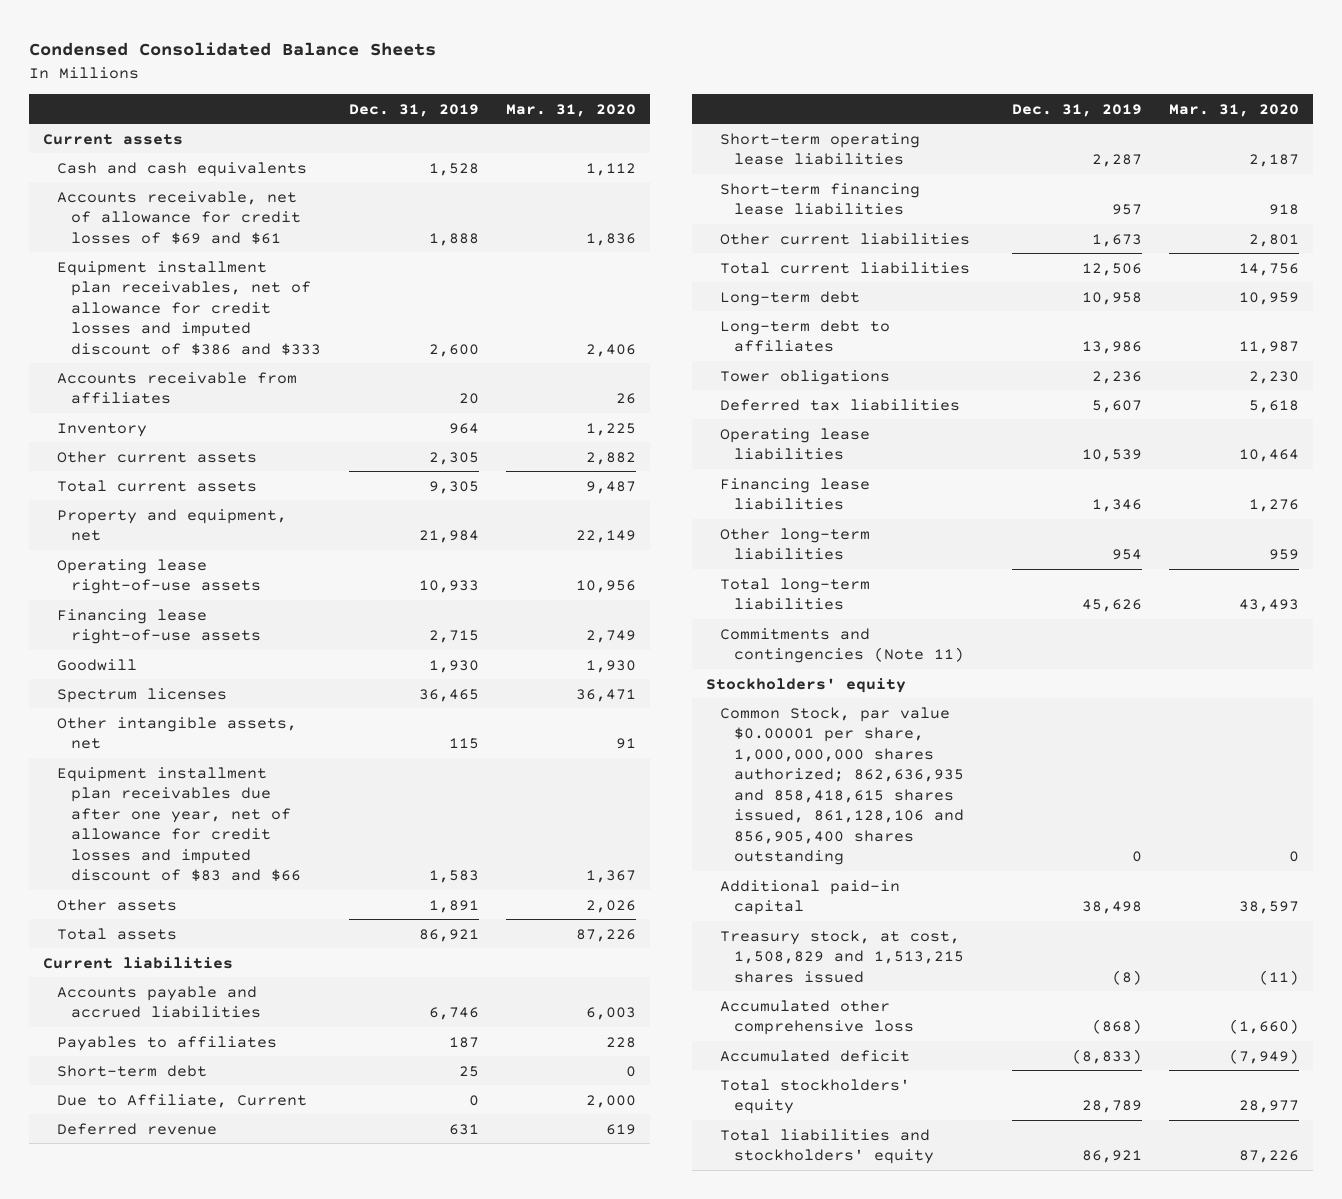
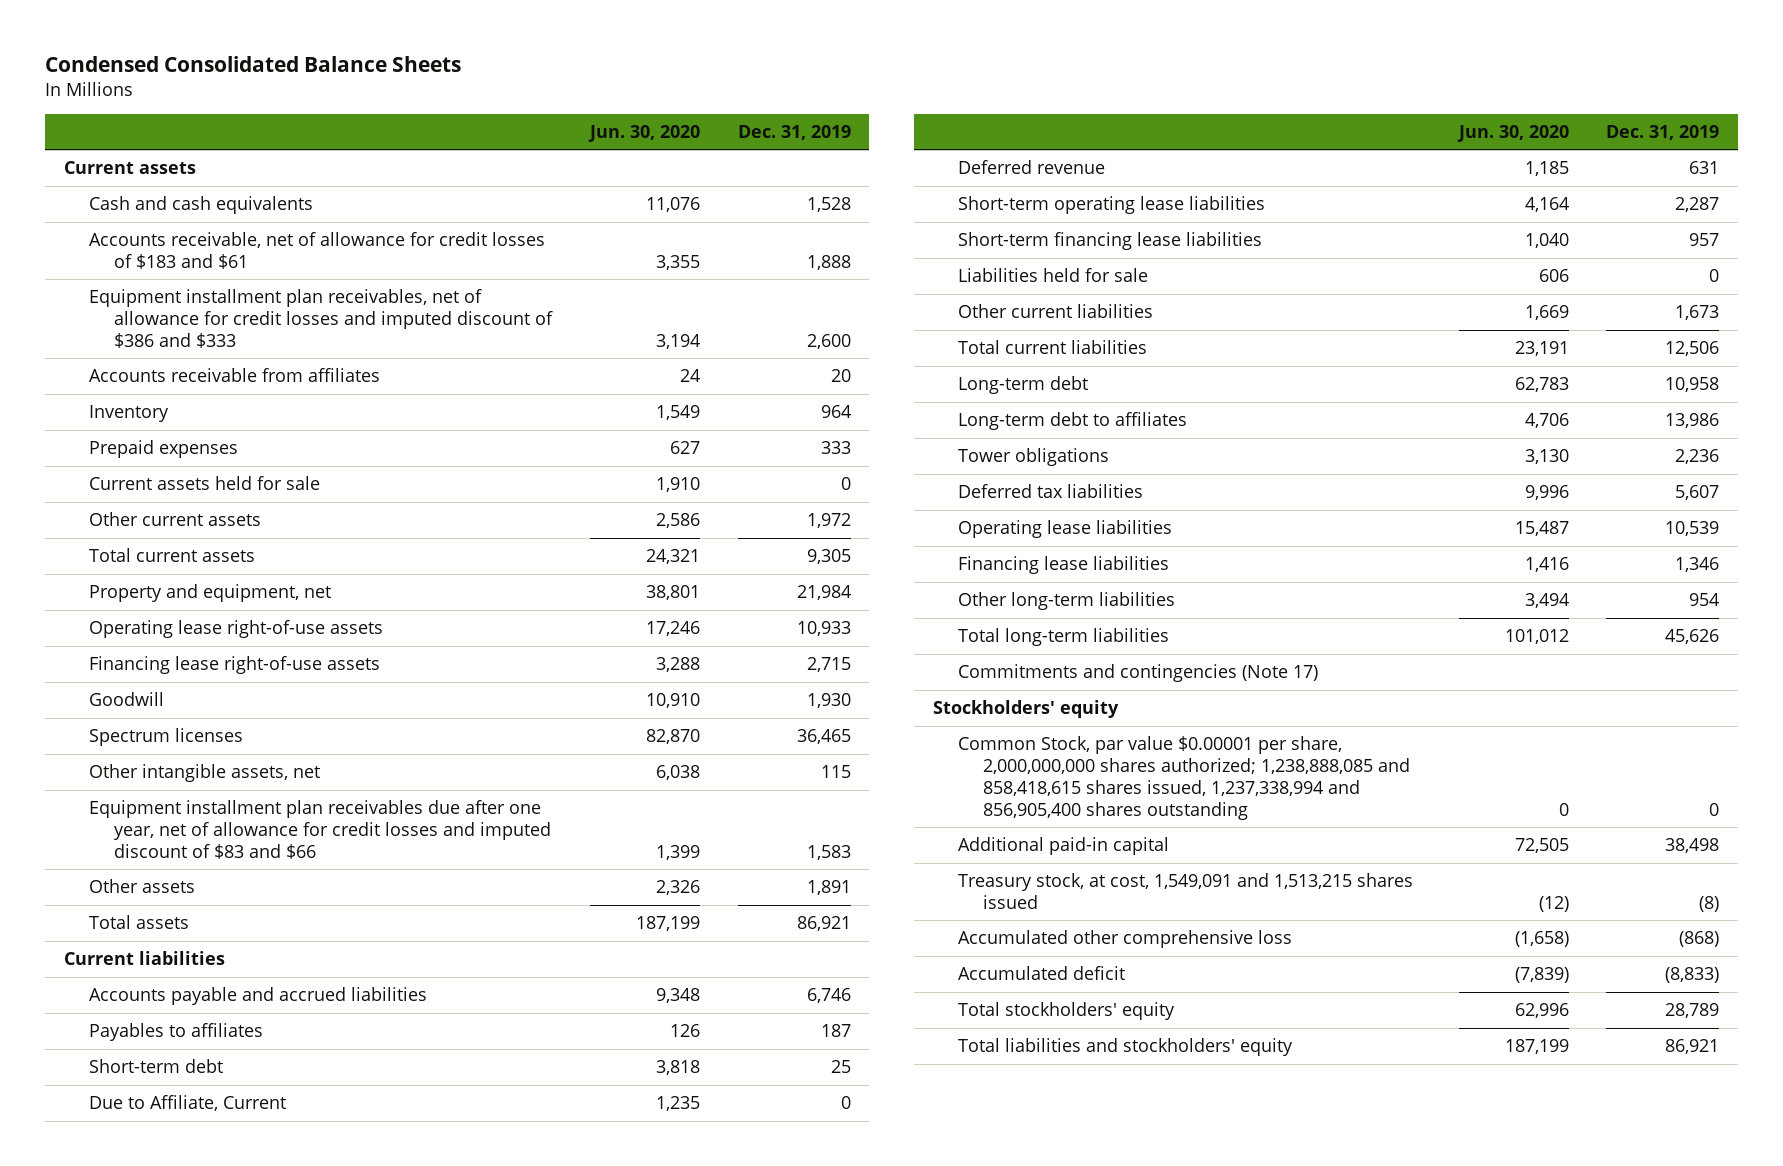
- | Dec. 31, 2019 | Mar. 31, 2020
+ | Jun. 30, 2020 | Dec. 31, 2019
- Accounts receivable, net of allowance for credit losses of $69 and $61 | 1,888 | 1,836
+ Accounts receivable, net of allowance for credit losses of $183 and $61 | 3,355 | 1,888
- Other current assets | 2,305 | 2,882
+ Prepaid expenses | 627 | 333
+ Current assets held for sale | 1,910 | 0
+ Other current assets | 2,586 | 1,972
+ Liabilities held for sale | 606 | 0
- Commitments and contingencies (Note 11)
+ Commitments and contingencies (Note 17)
- Common Stock, par value $0.00001 per share, 1,000,000,000 shares authorized; 862,636,935 and 858,418,615 shares issued, 861,128,106 and 856,905,400 shares outstanding | 0 | 0
+ Common Stock, par value $0.00001 per share, 2,000,000,000 shares authorized; 1,238,888,085 and 858,418,615 shares issued, 1,237,338,994 and 856,905,400 shares outstanding | 0 | 0
- Treasury stock, at cost, 1,508,829 and 1,513,215 shares issued | (8) | (11)
+ Treasury stock, at cost, 1,549,091 and 1,513,215 shares issued | (12) | (8)

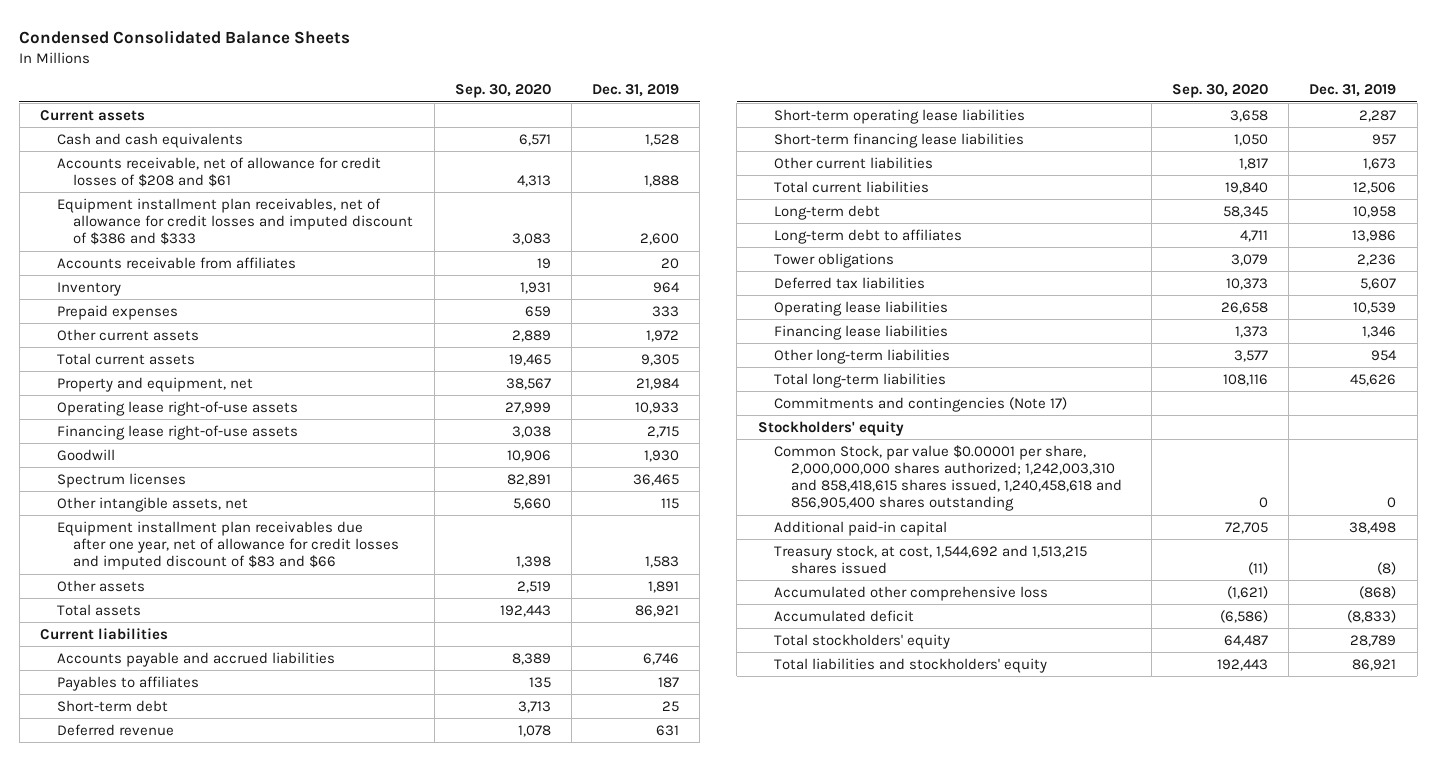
- | Jun. 30, 2020 | Dec. 31, 2019
+ | Sep. 30, 2020 | Dec. 31, 2019
- Accounts receivable, net of allowance for credit losses of $183 and $61 | 3,355 | 1,888
+ Accounts receivable, net of allowance for credit losses of $208 and $61 | 4,313 | 1,888
- Current assets held for sale | 1,910 | 0
- Due to Affiliate, Current | 1,235 | 0
- Liabilities held for sale | 606 | 0
- Common Stock, par value $0.00001 per share, 2,000,000,000 shares authorized; 1,238,888,085 and 858,418,615 shares issued, 1,237,338,994 and 856,905,400 shares outstanding | 0 | 0
+ Common Stock, par value $0.00001 per share, 2,000,000,000 shares authorized; 1,242,003,310 and 858,418,615 shares issued, 1,240,458,618 and 856,905,400 shares outstanding | 0 | 0
- Treasury stock, at cost, 1,549,091 and 1,513,215 shares issued | (12) | (8)
+ Treasury stock, at cost, 1,544,692 and 1,513,215 shares issued | (11) | (8)

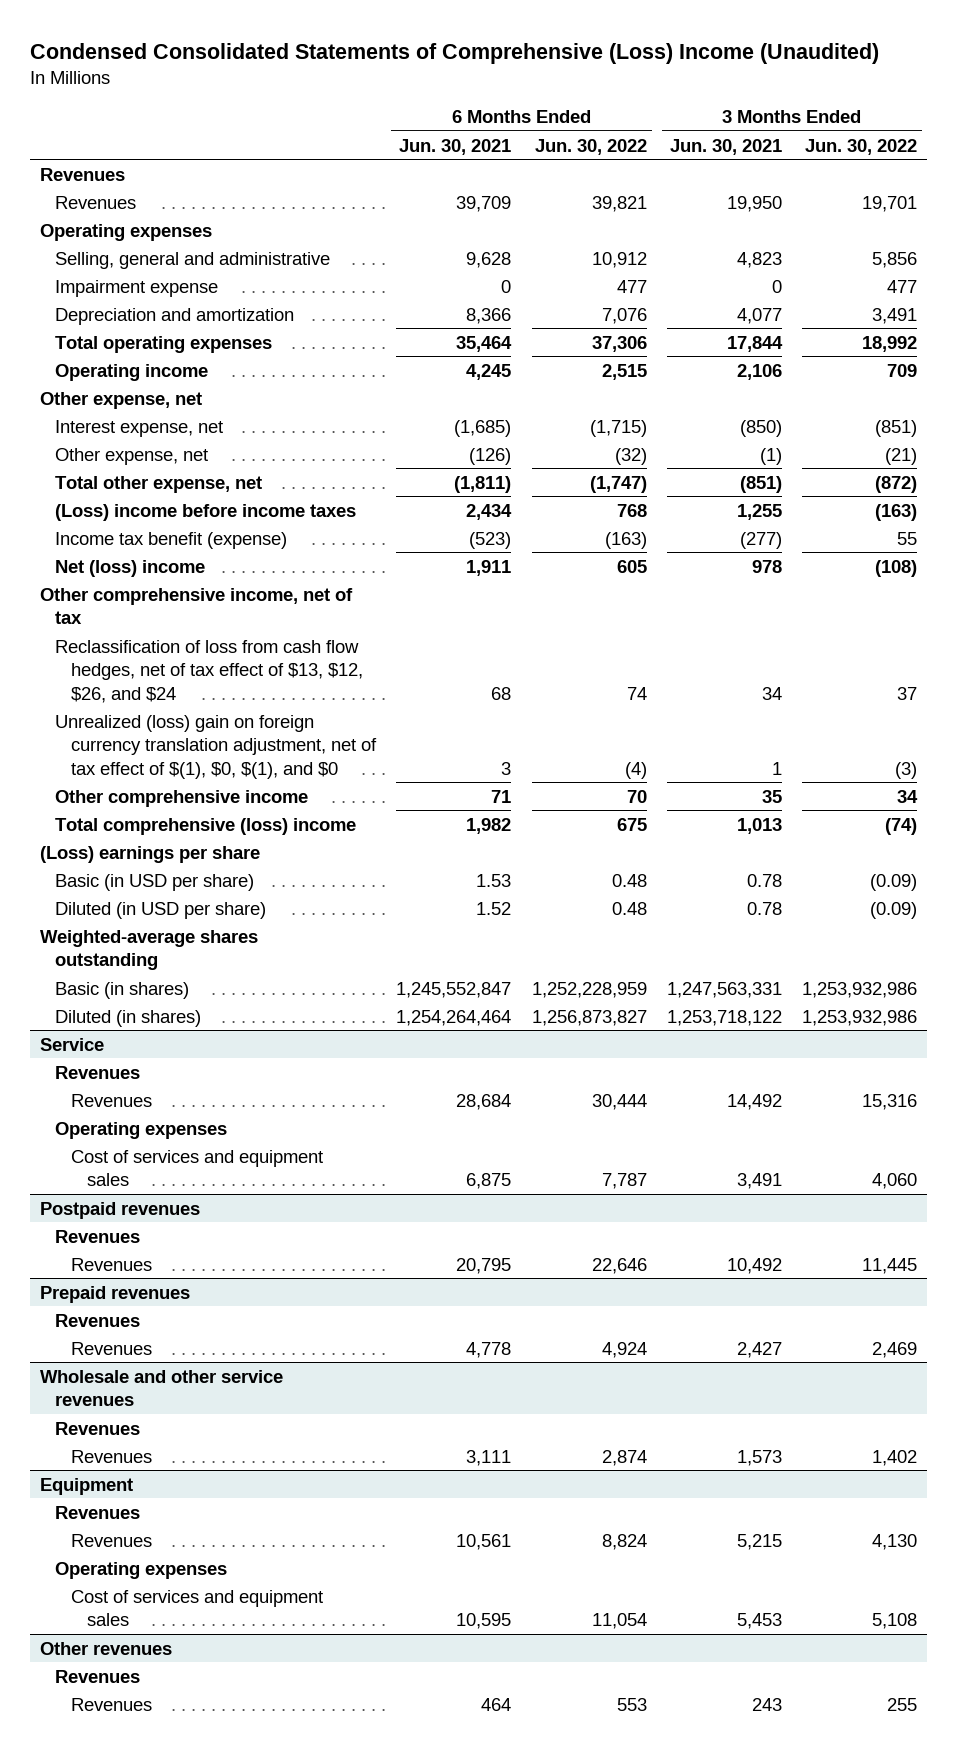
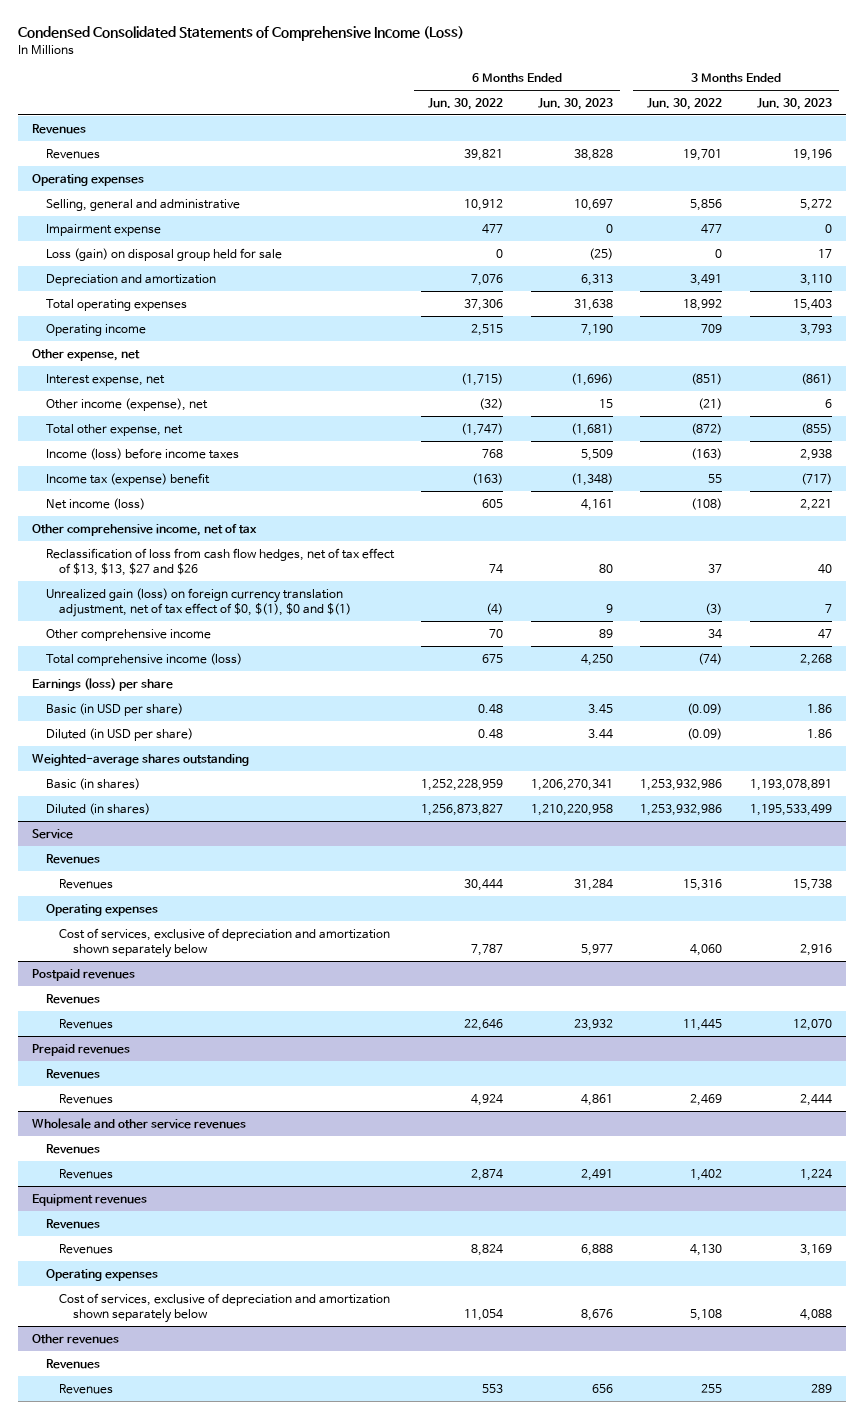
- Condensed Consolidated Statements of Comprehensive (Loss) Income (Unaudited)
+ Condensed Consolidated Statements of Comprehensive Income (Loss)
- | 6 Months Ended Jun. 30, 2021 | 6 Months Ended Jun. 30, 2022 | 3 Months Ended Jun. 30, 2021 | 3 Months Ended Jun. 30, 2022
+ | 6 Months Ended Jun. 30, 2022 | 6 Months Ended Jun. 30, 2023 | 3 Months Ended Jun. 30, 2022 | 3 Months Ended Jun. 30, 2023
+ Loss (gain) on disposal group held for sale | 0 | (25) | 0 | 17
- Other expense, net | (126) | (32) | (1) | (21)
+ Other income (expense), net | (32) | 15 | (21) | 6
- (Loss) income before income taxes | 2,434 | 768 | 1,255 | (163)
- Income tax benefit (expense) | (523) | (163) | (277) | 55
- Net (loss) income | 1,911 | 605 | 978 | (108)
+ Income (loss) before income taxes | 768 | 5,509 | (163) | 2,938
+ Income tax (expense) benefit | (163) | (1,348) | 55 | (717)
+ Net income (loss) | 605 | 4,161 | (108) | 2,221
- Reclassification of loss from cash flow hedges, net of tax effect of $13, $12, $26, and $24 | 68 | 74 | 34 | 37
- Unrealized (loss) gain on foreign currency translation adjustment, net of tax effect of $(1), $0, $(1), and $0 | 3 | (4) | 1 | (3)
+ Reclassification of loss from cash flow hedges, net of tax effect of $13, $13, $27 and $26 | 74 | 80 | 37 | 40
+ Unrealized gain (loss) on foreign currency translation adjustment, net of tax effect of $0, $(1), $0 and $(1) | (4) | 9 | (3) | 7
- Total comprehensive (loss) income | 1,982 | 675 | 1,013 | (74)
- (Loss) earnings per share
+ Total comprehensive income (loss) | 675 | 4,250 | (74) | 2,268
+ Earnings (loss) per share
@ Service
- Cost of services and equipment sales | 6,875 | 7,787 | 3,491 | 4,060
+ Cost of services, exclusive of depreciation and amortization shown separately below | 7,787 | 5,977 | 4,060 | 2,916
- Equipment
+ Equipment revenues
- Cost of services and equipment sales | 10,595 | 11,054 | 5,453 | 5,108
+ Cost of services, exclusive of depreciation and amortization shown separately below | 11,054 | 8,676 | 5,108 | 4,088

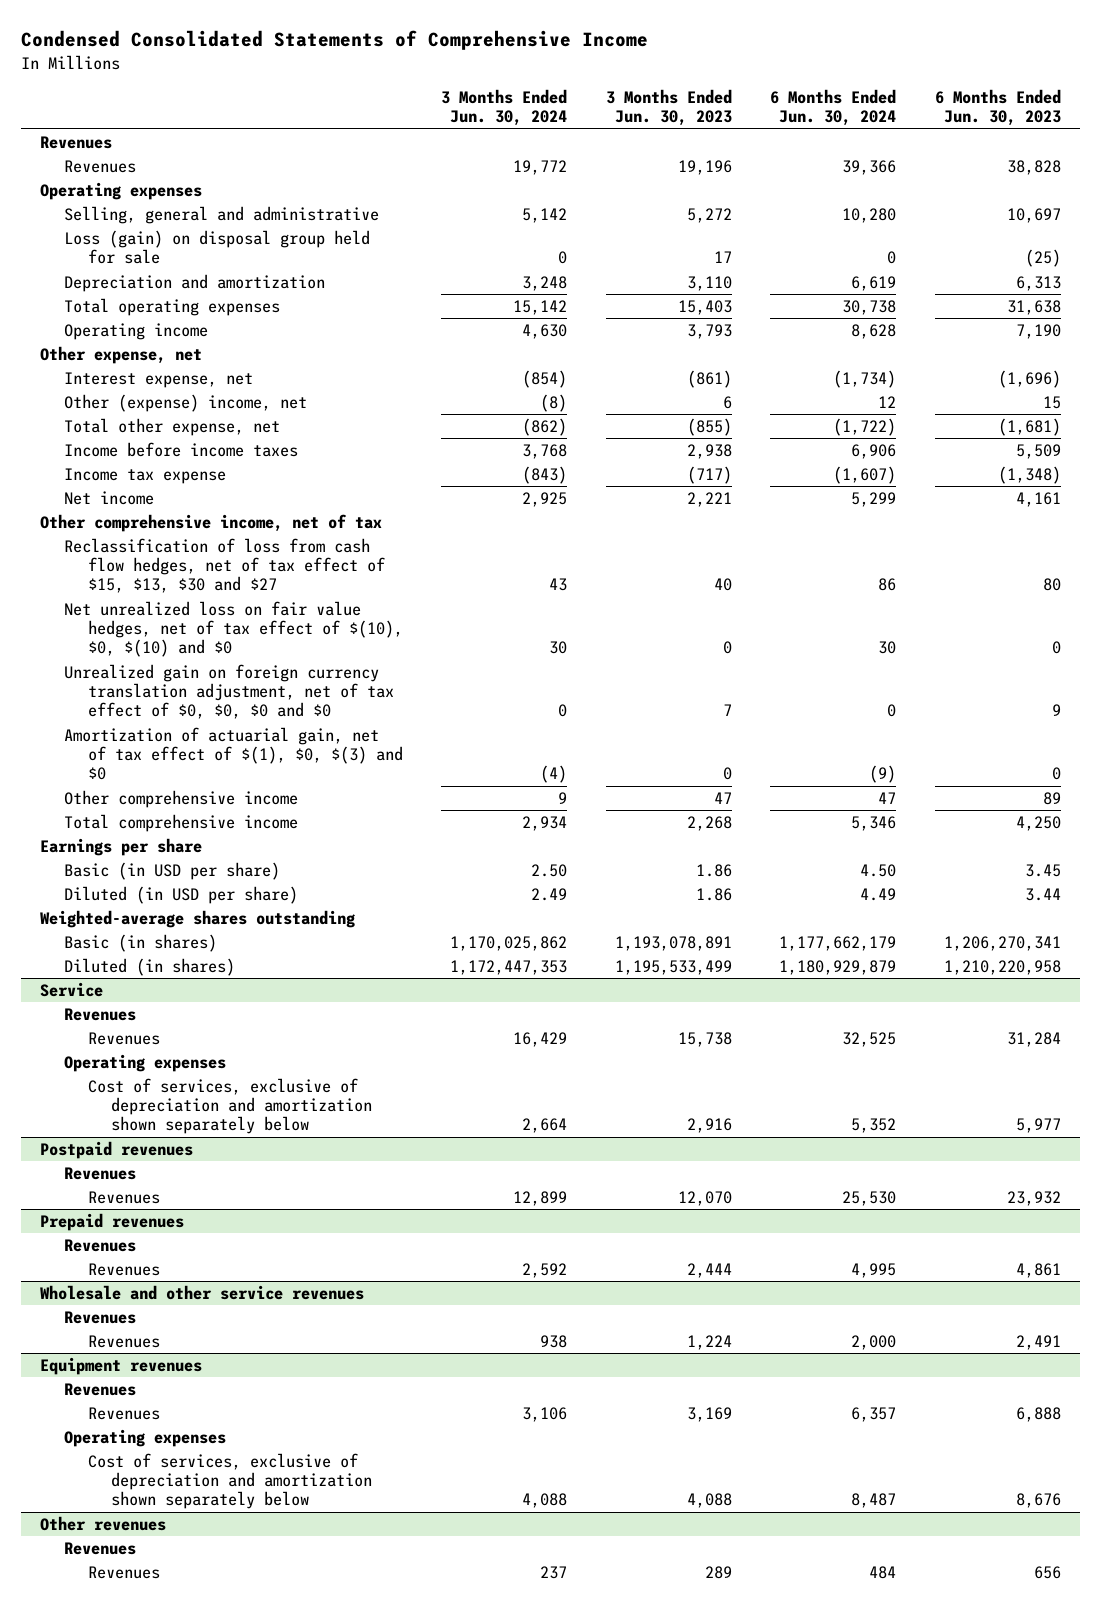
- Condensed Consolidated Statements of Comprehensive Income (Loss)
+ Condensed Consolidated Statements of Comprehensive Income
- | 6 Months Ended Jun. 30, 2022 | 6 Months Ended Jun. 30, 2023 | 3 Months Ended Jun. 30, 2022 | 3 Months Ended Jun. 30, 2023
+ | 3 Months Ended Jun. 30, 2024 | 3 Months Ended Jun. 30, 2023 | 6 Months Ended Jun. 30, 2024 | 6 Months Ended Jun. 30, 2023
- Impairment expense | 477 | 0 | 477 | 0
- Other income (expense), net | (32) | 15 | (21) | 6
+ Other (expense) income, net | (8) | 6 | 12 | 15
- Income (loss) before income taxes | 768 | 5,509 | (163) | 2,938
- Income tax (expense) benefit | (163) | (1,348) | 55 | (717)
- Net income (loss) | 605 | 4,161 | (108) | 2,221
+ Income before income taxes | 3,768 | 2,938 | 6,906 | 5,509
+ Income tax expense | (843) | (717) | (1,607) | (1,348)
+ Net income | 2,925 | 2,221 | 5,299 | 4,161
- Reclassification of loss from cash flow hedges, net of tax effect of $13, $13, $27 and $26 | 74 | 80 | 37 | 40
- Unrealized gain (loss) on foreign currency translation adjustment, net of tax effect of $0, $(1), $0 and $(1) | (4) | 9 | (3) | 7
+ Reclassification of loss from cash flow hedges, net of tax effect of $15, $13, $30 and $27 | 43 | 40 | 86 | 80
+ Net unrealized loss on fair value hedges, net of tax effect of $(10), $0, $(10) and $0 | 30 | 0 | 30 | 0
+ Unrealized gain on foreign currency translation adjustment, net of tax effect of $0, $0, $0 and $0 | 0 | 7 | 0 | 9
+ Amortization of actuarial gain, net of tax effect of $(1), $0, $(3) and $0 | (4) | 0 | (9) | 0
- Total comprehensive income (loss) | 675 | 4,250 | (74) | 2,268
- Earnings (loss) per share
+ Total comprehensive income | 2,934 | 2,268 | 5,346 | 4,250
+ Earnings per share

